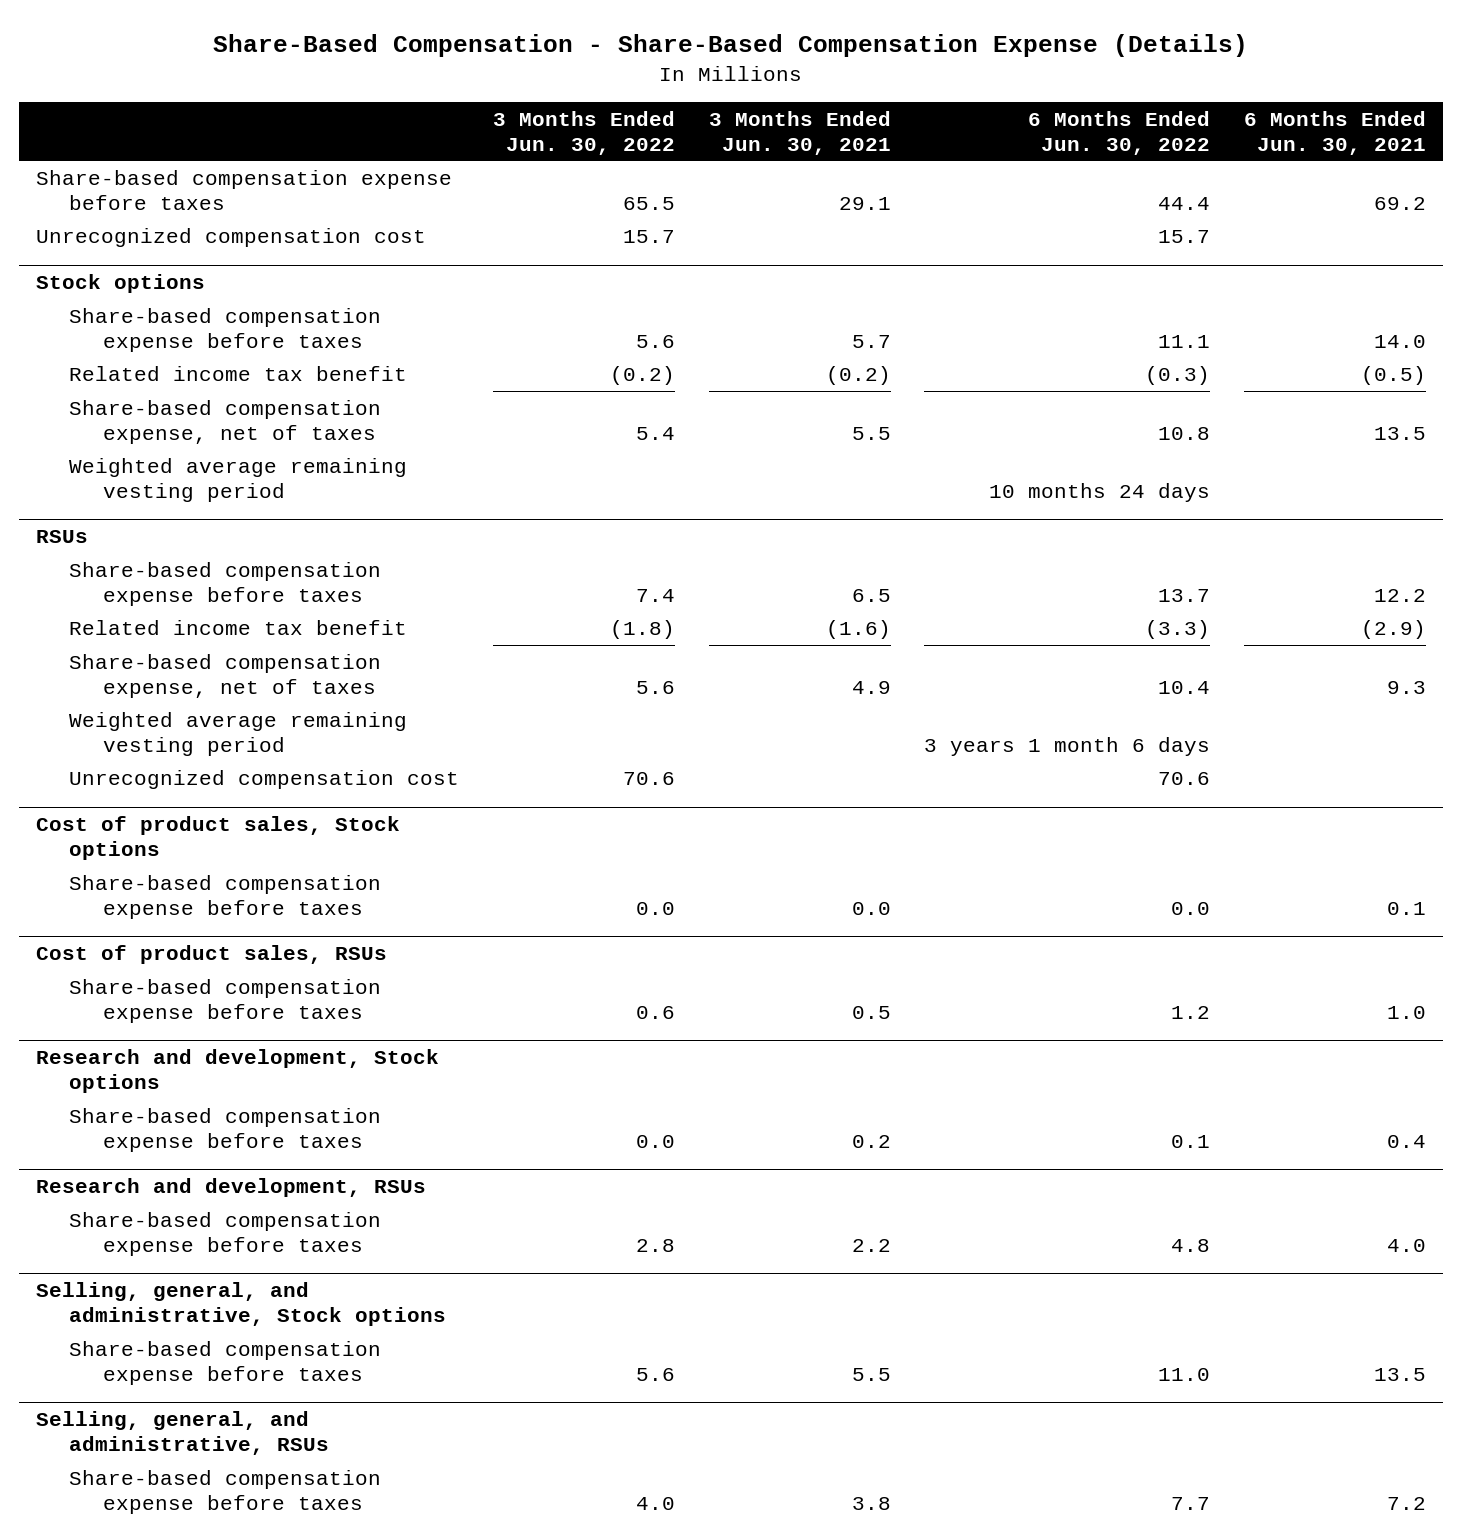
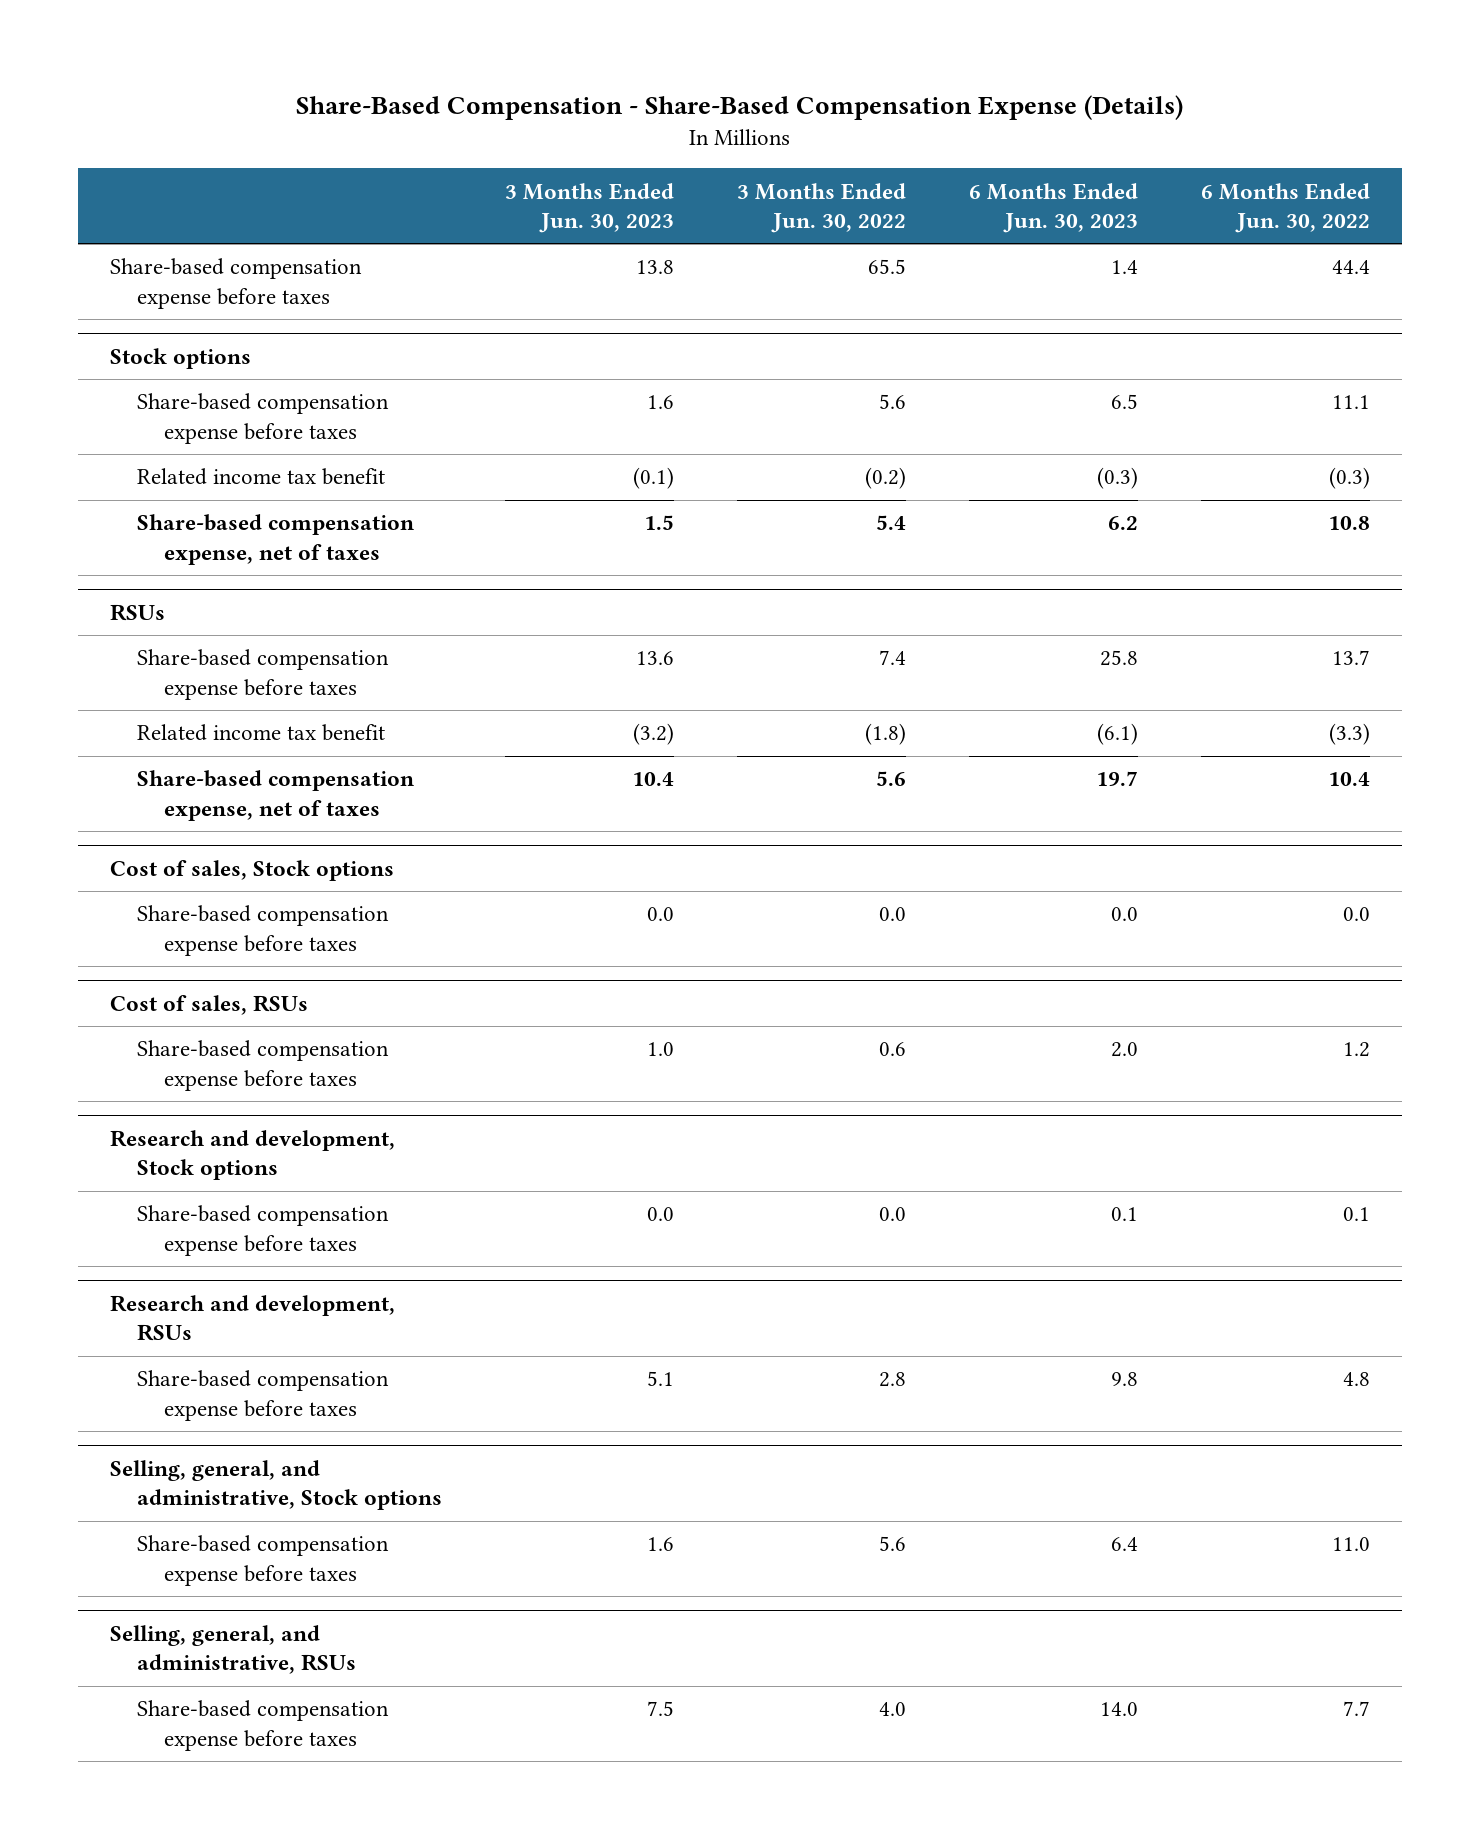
- | 3 Months Ended Jun. 30, 2022 | 3 Months Ended Jun. 30, 2021 | 6 Months Ended Jun. 30, 2022 | 6 Months Ended Jun. 30, 2021
+ | 3 Months Ended Jun. 30, 2023 | 3 Months Ended Jun. 30, 2022 | 6 Months Ended Jun. 30, 2023 | 6 Months Ended Jun. 30, 2022
- Unrecognized compensation cost | 15.7 | | 15.7 |
@ Stock options
- Weighted average remaining vesting period | | | 10 months 24 days |
@ RSUs
- Weighted average remaining vesting period | | | 3 years 1 month 6 days |
- Unrecognized compensation cost | 70.6 | | 70.6 |
- Cost of product sales, Stock options
+ Cost of sales, Stock options
- Cost of product sales, RSUs
+ Cost of sales, RSUs

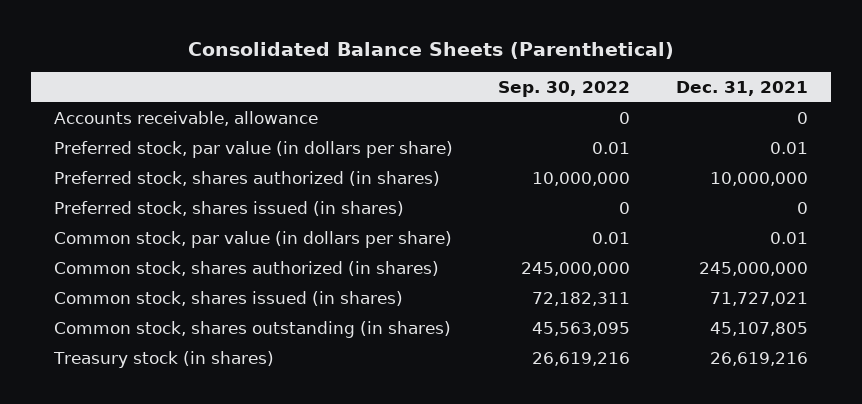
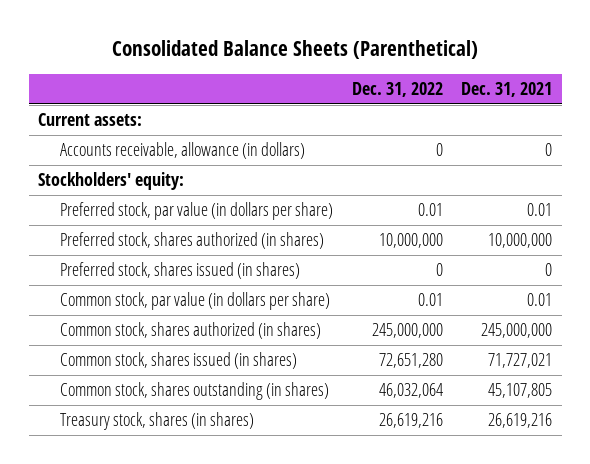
- | Sep. 30, 2022 | Dec. 31, 2021
+ | Dec. 31, 2022 | Dec. 31, 2021
- Accounts receivable, allowance | 0 | 0
+ Current assets:
+ Accounts receivable, allowance (in dollars) | 0 | 0
+ Stockholders' equity:
- Treasury stock (in shares) | 26,619,216 | 26,619,216
+ Treasury stock, shares (in shares) | 26,619,216 | 26,619,216

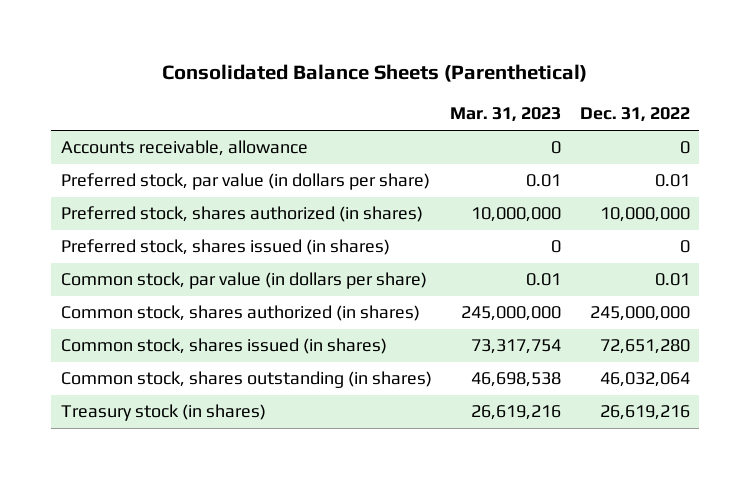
- | Dec. 31, 2022 | Dec. 31, 2021
+ | Mar. 31, 2023 | Dec. 31, 2022
- Current assets:
- Accounts receivable, allowance (in dollars) | 0 | 0
- Stockholders' equity:
+ Accounts receivable, allowance | 0 | 0
- Treasury stock, shares (in shares) | 26,619,216 | 26,619,216
+ Treasury stock (in shares) | 26,619,216 | 26,619,216

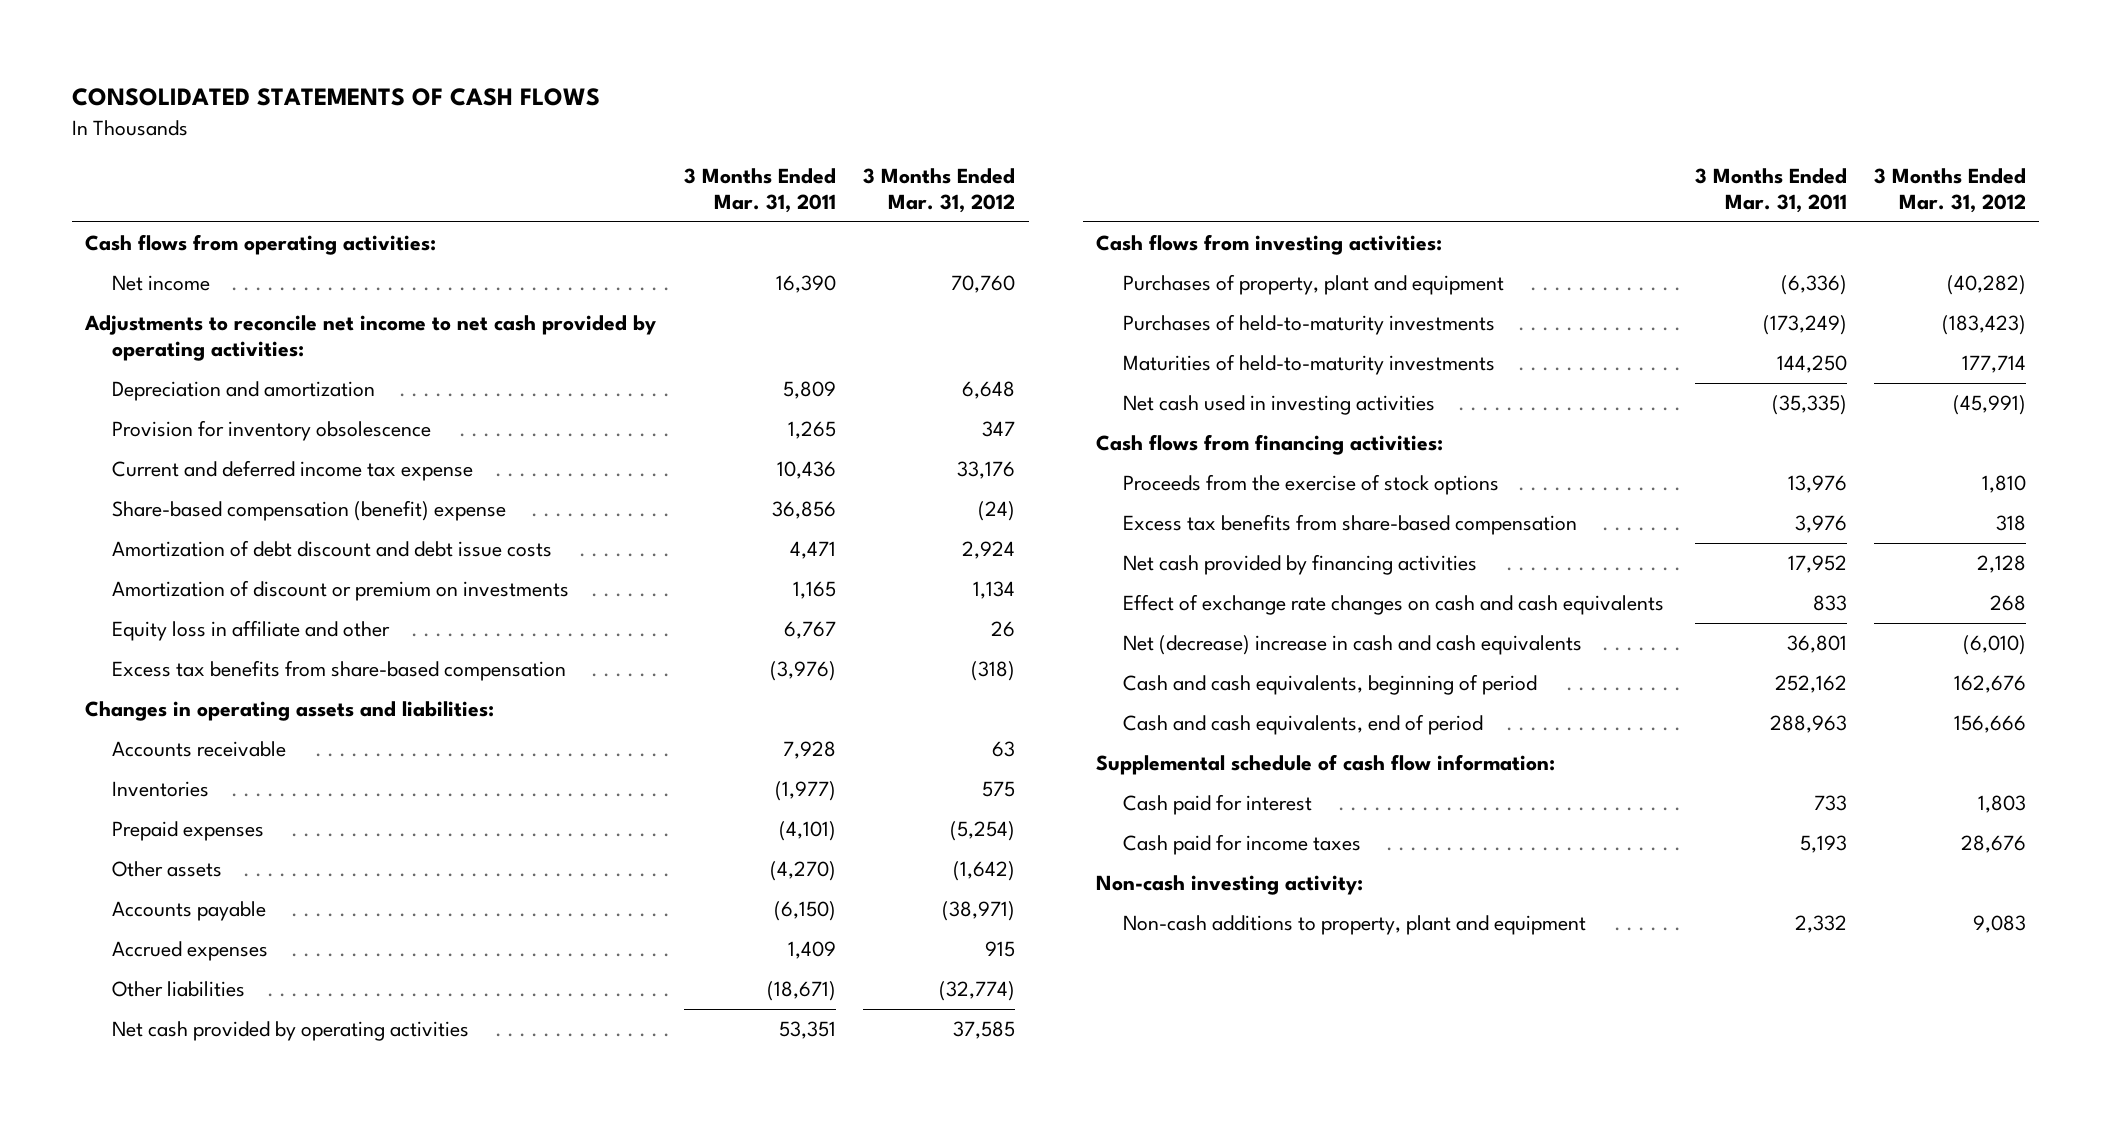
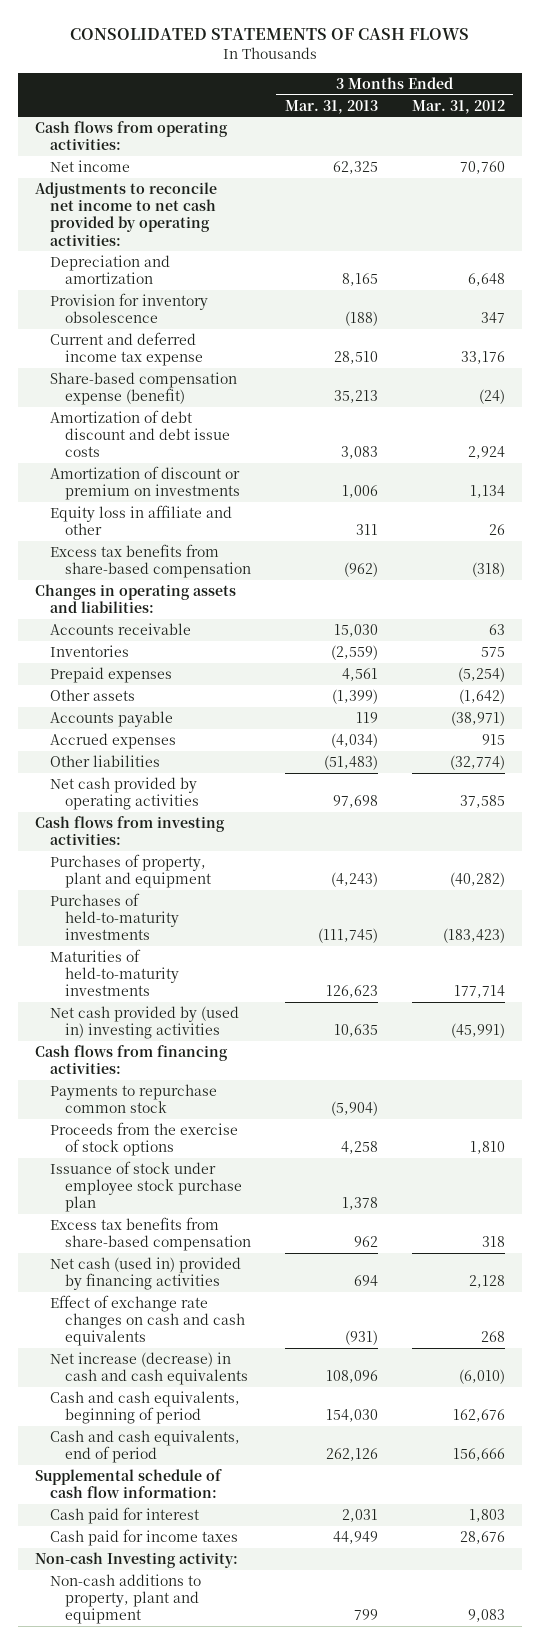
- | 3 Months Ended Mar. 31, 2011 | 3 Months Ended Mar. 31, 2012
+ | 3 Months Ended Mar. 31, 2013 | 3 Months Ended Mar. 31, 2012
- Share-based compensation (benefit) expense | 36,856 | (24)
+ Share-based compensation expense (benefit) | 35,213 | (24)
- Net cash used in investing activities | (35,335) | (45,991)
+ Net cash provided by (used in) investing activities | 10,635 | (45,991)
+ Payments to repurchase common stock | (5,904) |
+ Issuance of stock under employee stock purchase plan | 1,378 |
- Net cash provided by financing activities | 17,952 | 2,128
+ Net cash (used in) provided by financing activities | 694 | 2,128
- Net (decrease) increase in cash and cash equivalents | 36,801 | (6,010)
+ Net increase (decrease) in cash and cash equivalents | 108,096 | (6,010)
- Non-cash investing activity:
+ Non-cash Investing activity:

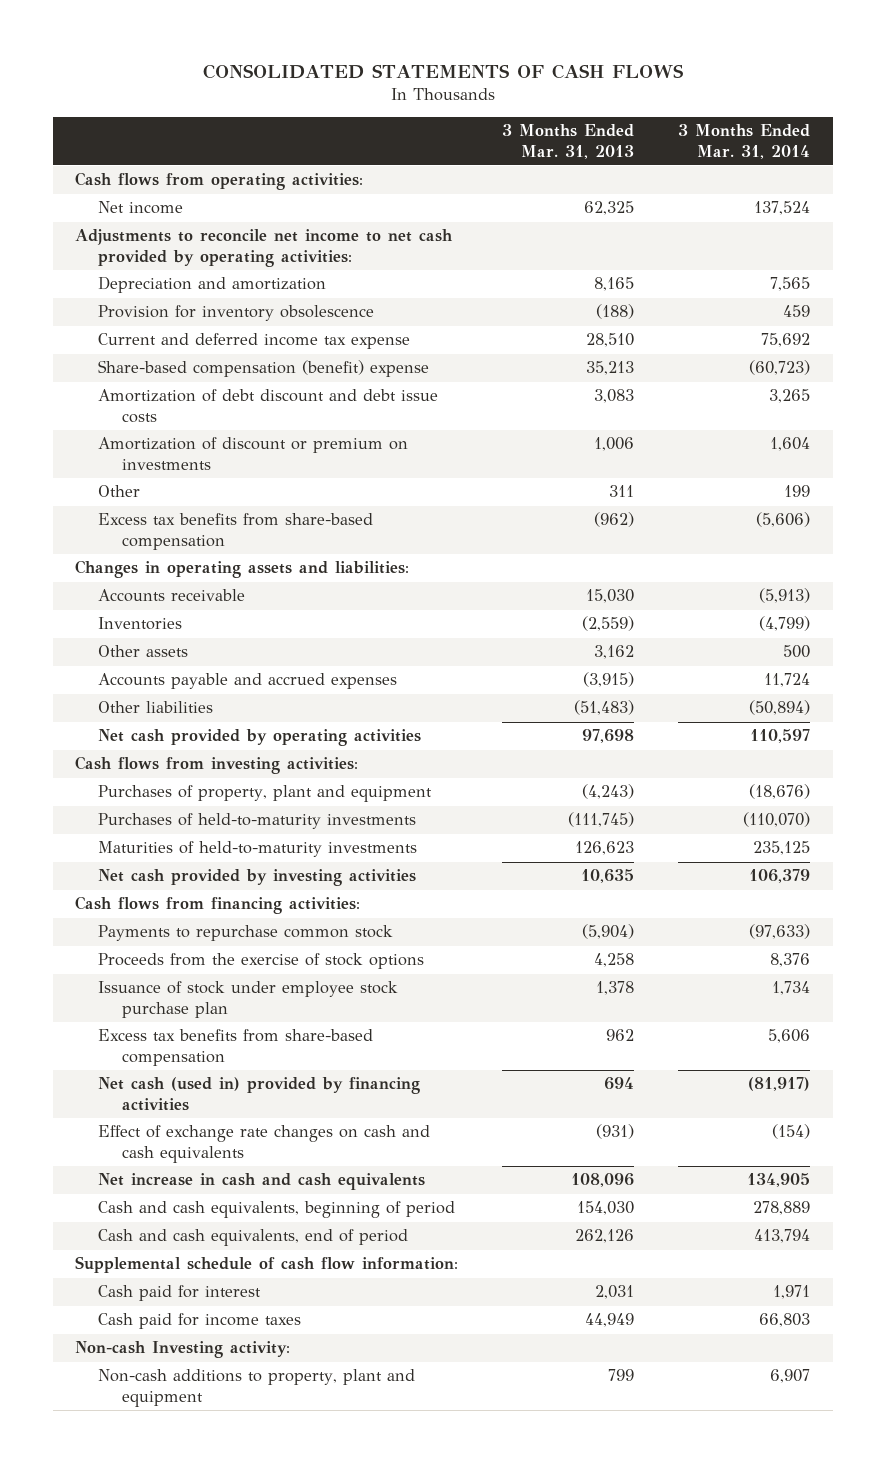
- | 3 Months Ended Mar. 31, 2013 | 3 Months Ended Mar. 31, 2012
+ | 3 Months Ended Mar. 31, 2013 | 3 Months Ended Mar. 31, 2014
- Share-based compensation expense (benefit) | 35,213 | (24)
+ Share-based compensation (benefit) expense | 35,213 | (60,723)
- Equity loss in affiliate and other | 311 | 26
+ Other | 311 | 199
- Prepaid expenses | 4,561 | (5,254)
- Other assets | (1,399) | (1,642)
- Accounts payable | 119 | (38,971)
- Accrued expenses | (4,034) | 915
+ Other assets | 3,162 | 500
+ Accounts payable and accrued expenses | (3,915) | 11,724
- Net cash provided by (used in) investing activities | 10,635 | (45,991)
+ Net cash provided by investing activities | 10,635 | 106,379
- Net increase (decrease) in cash and cash equivalents | 108,096 | (6,010)
+ Net increase in cash and cash equivalents | 108,096 | 134,905

